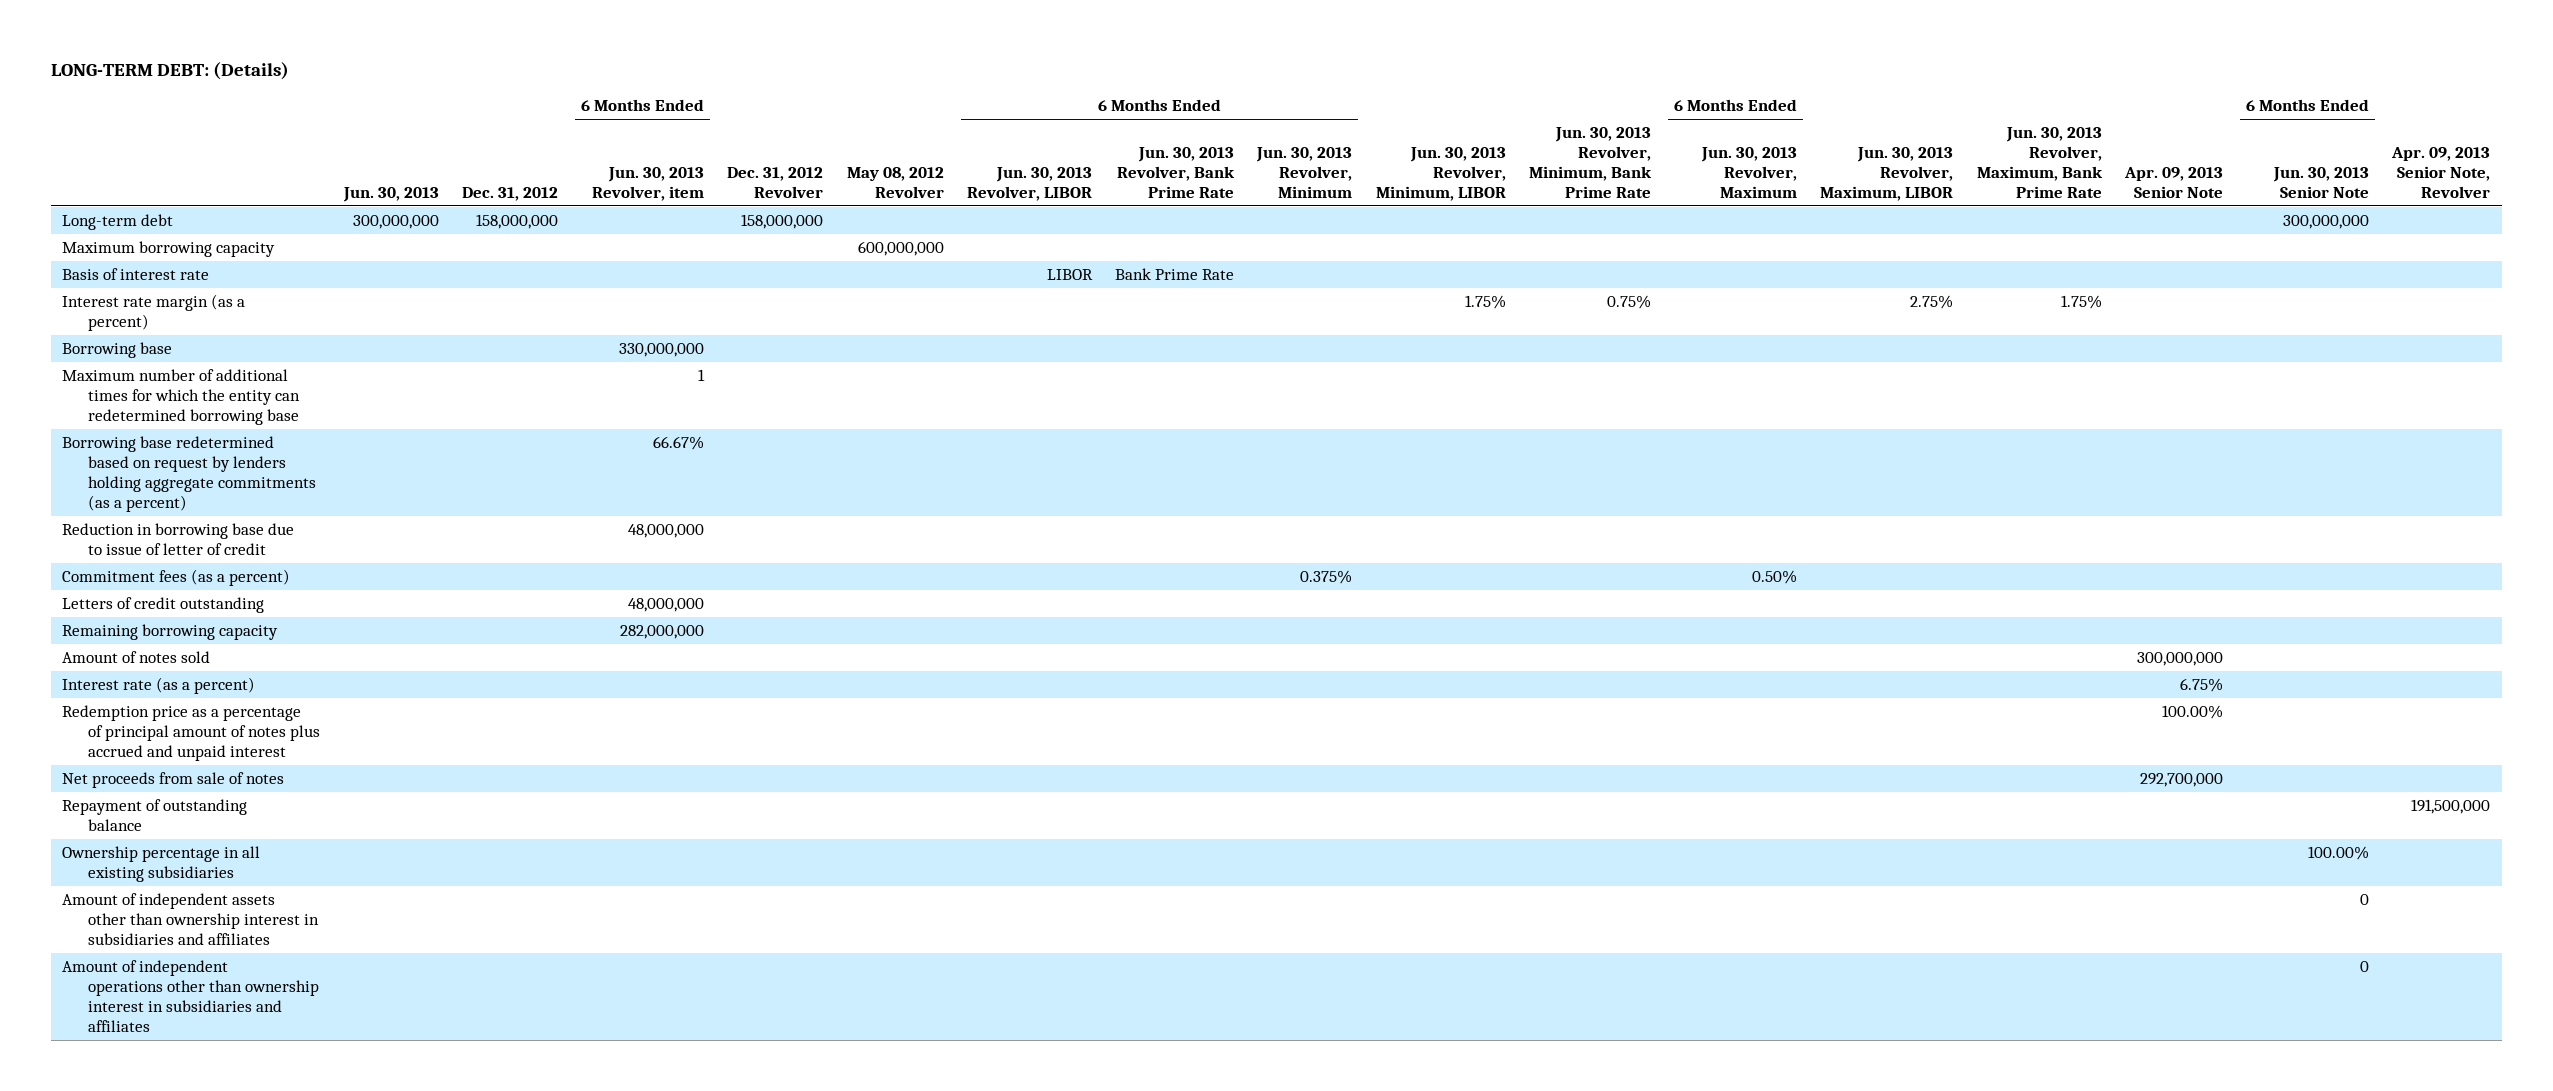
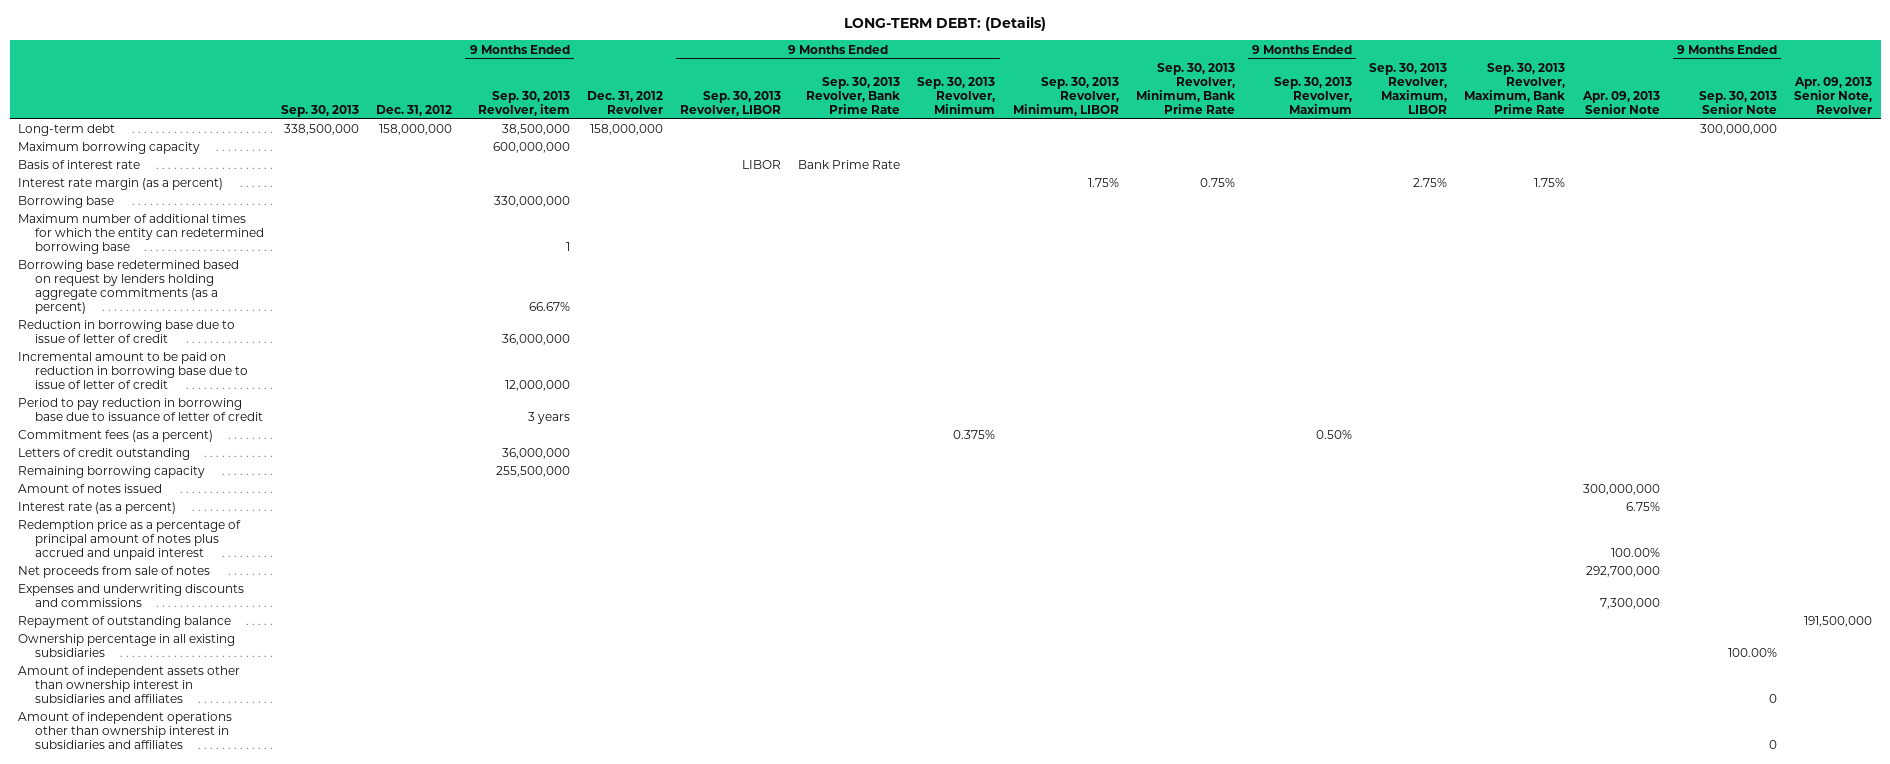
- | Jun. 30, 2013 | Dec. 31, 2012 | 6 Months Ended Jun. 30, 2013 Revolver, item | Dec. 31, 2012 Revolver | May 08, 2012 Revolver | 6 Months Ended Jun. 30, 2013 Revolver, LIBOR | 6 Months Ended Jun. 30, 2013 Revolver, Bank Prime Rate | 6 Months Ended Jun. 30, 2013 Revolver, Minimum | Jun. 30, 2013 Revolver, Minimum, LIBOR | Jun. 30, 2013 Revolver, Minimum, Bank Prime Rate | 6 Months Ended Jun. 30, 2013 Revolver, Maximum | Jun. 30, 2013 Revolver, Maximum, LIBOR | Jun. 30, 2013 Revolver, Maximum, Bank Prime Rate | Apr. 09, 2013 Senior Note | 6 Months Ended Jun. 30, 2013 Senior Note | Apr. 09, 2013 Senior Note, Revolver
+ | Sep. 30, 2013 | Dec. 31, 2012 | 9 Months Ended Sep. 30, 2013 Revolver, item | Dec. 31, 2012 Revolver | 9 Months Ended Sep. 30, 2013 Revolver, LIBOR | 9 Months Ended Sep. 30, 2013 Revolver, Bank Prime Rate | 9 Months Ended Sep. 30, 2013 Revolver, Minimum | Sep. 30, 2013 Revolver, Minimum, LIBOR | Sep. 30, 2013 Revolver, Minimum, Bank Prime Rate | 9 Months Ended Sep. 30, 2013 Revolver, Maximum | Sep. 30, 2013 Revolver, Maximum, LIBOR | Sep. 30, 2013 Revolver, Maximum, Bank Prime Rate | Apr. 09, 2013 Senior Note | 9 Months Ended Sep. 30, 2013 Senior Note | Apr. 09, 2013 Senior Note, Revolver
+ Incremental amount to be paid on reduction in borrowing base due to issue of letter of credit | | | 12,000,000 | | | | | | | | | | | |
+ Period to pay reduction in borrowing base due to issuance of letter of credit | | | 3 years | | | | | | | | | | | |
- Amount of notes sold | | | | | | | | | | | | | | 300,000,000 | |
+ Amount of notes issued | | | | | | | | | | | | | 300,000,000 | |
+ Expenses and underwriting discounts and commissions | | | | | | | | | | | | | 7,300,000 | |

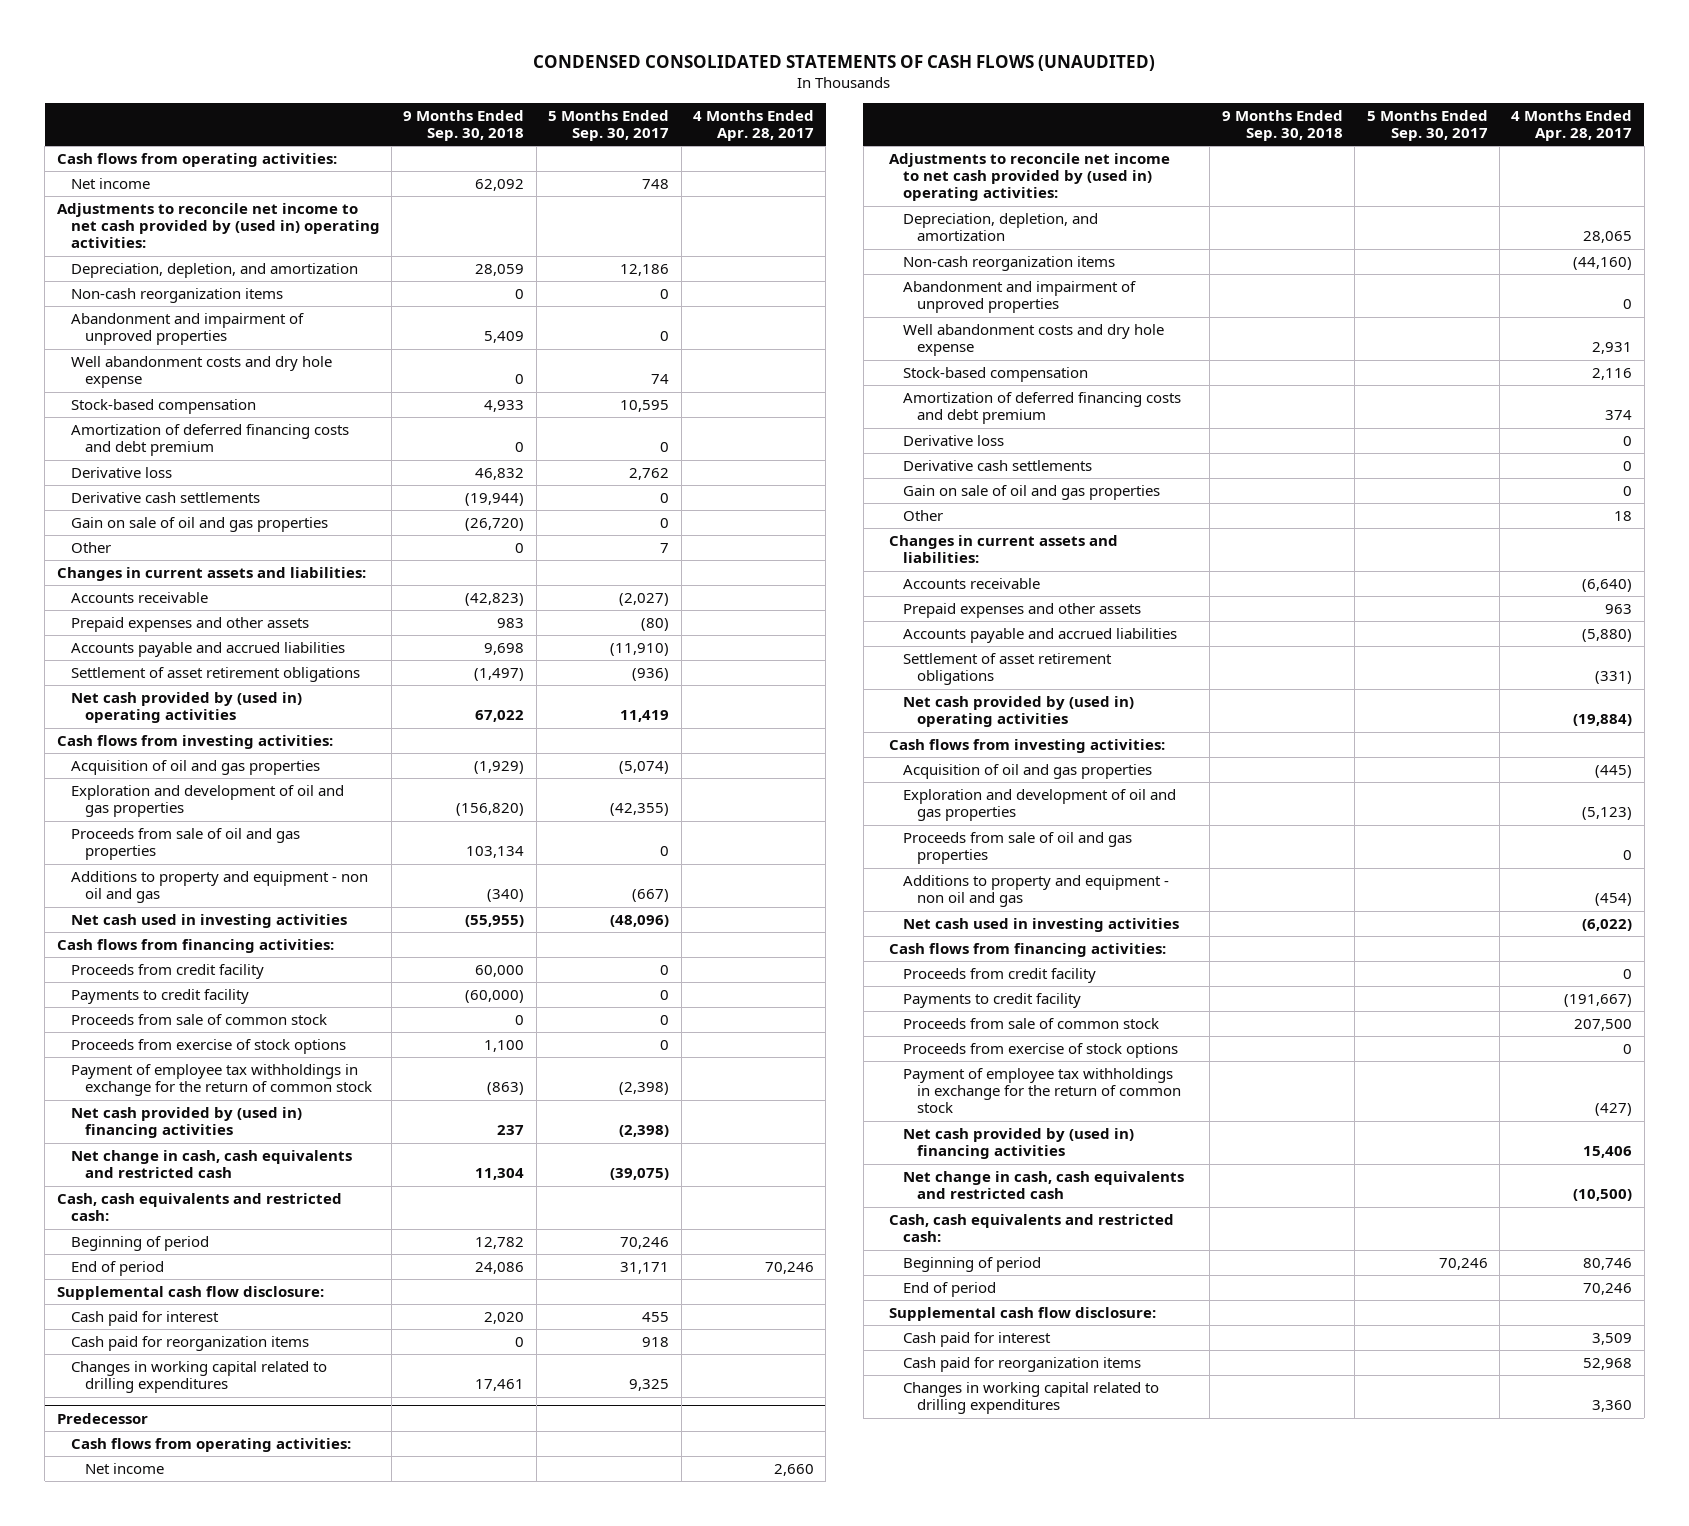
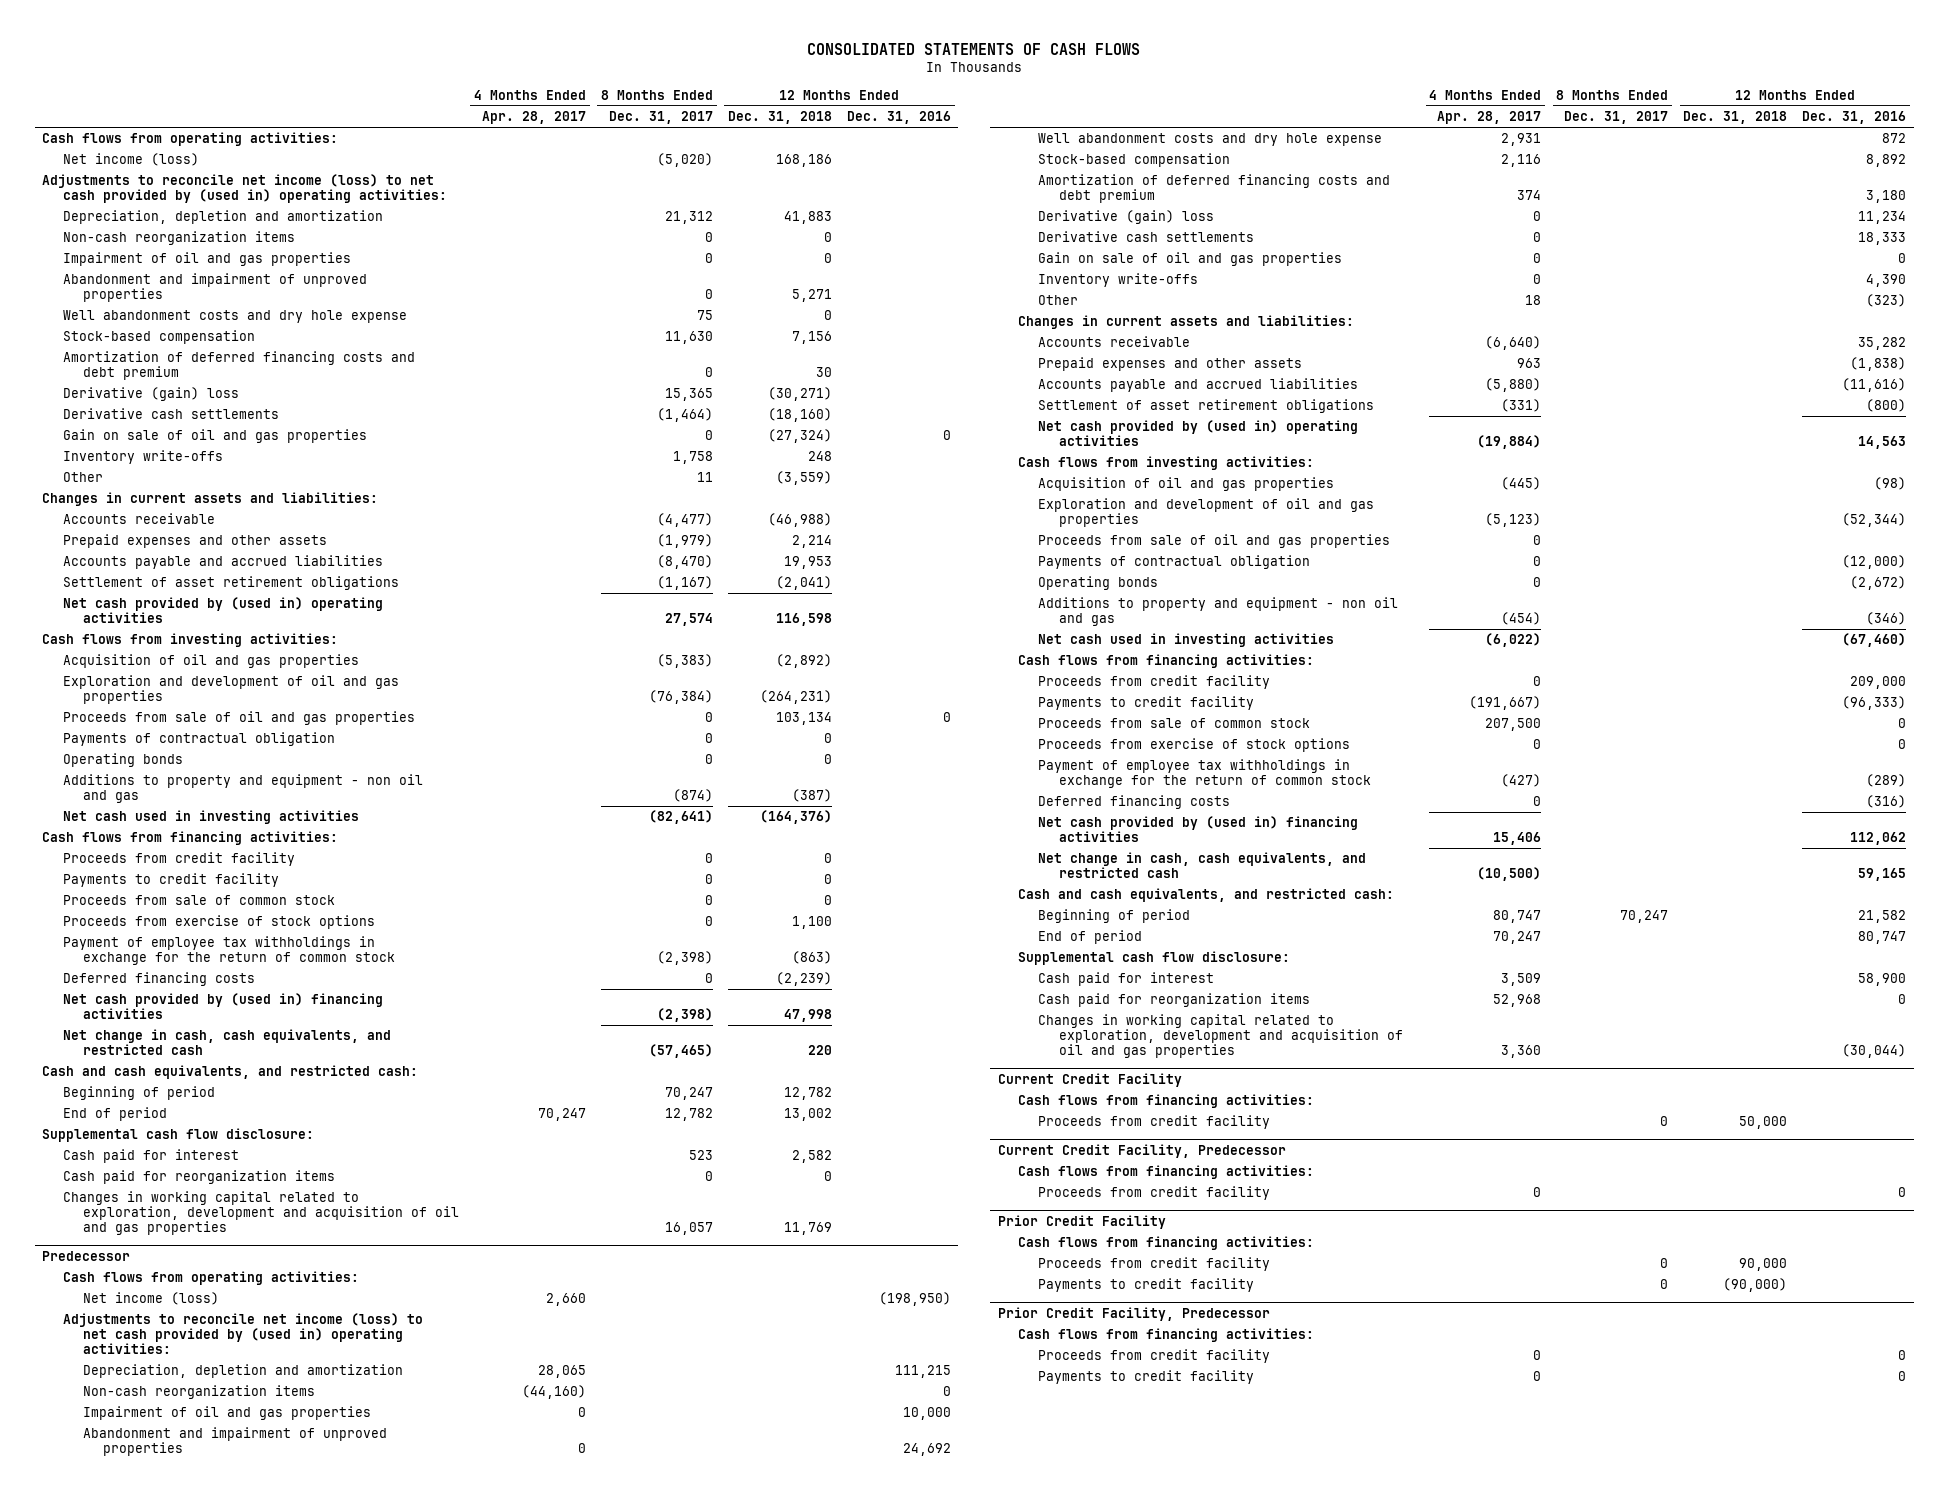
- CONDENSED CONSOLIDATED STATEMENTS OF CASH FLOWS (UNAUDITED)
+ CONSOLIDATED STATEMENTS OF CASH FLOWS
- | 9 Months Ended Sep. 30, 2018 | 5 Months Ended Sep. 30, 2017 | 4 Months Ended Apr. 28, 2017
+ | 4 Months Ended Apr. 28, 2017 | 8 Months Ended Dec. 31, 2017 | 12 Months Ended Dec. 31, 2018 | 12 Months Ended Dec. 31, 2016
- Net income | 62,092 | 748 |
- Adjustments to reconcile net income to net cash provided by (used in) operating activities:
- Depreciation, depletion, and amortization | 28,059 | 12,186 |
+ Net income (loss) | | (5,020) | 168,186 |
+ Adjustments to reconcile net income (loss) to net cash provided by (used in) operating activities:
+ Depreciation, depletion and amortization | | 21,312 | 41,883 |
+ Impairment of oil and gas properties | | 0 | 0 |
- Derivative loss | 46,832 | 2,762 |
+ Derivative (gain) loss | | 15,365 | (30,271) |
+ Inventory write-offs | | 1,758 | 248 |
+ Payments of contractual obligation | | 0 | 0 |
+ Operating bonds | | 0 | 0 |
+ Deferred financing costs | | 0 | (2,239) |
- Net change in cash, cash equivalents and restricted cash | 11,304 | (39,075) |
- Cash, cash equivalents and restricted cash:
+ Net change in cash, cash equivalents, and restricted cash | | (57,465) | 220 |
+ Cash and cash equivalents, and restricted cash:
- End of period | 24,086 | 31,171 | 70,246
+ End of period | 70,247 | 12,782 | 13,002 |
- Changes in working capital related to drilling expenditures | 17,461 | 9,325 |
+ Changes in working capital related to exploration, development and acquisition of oil and gas properties | | 16,057 | 11,769 |
@ Predecessor
- Net income | | | 2,660
- Adjustments to reconcile net income to net cash provided by (used in) operating activities:
- Depreciation, depletion, and amortization | | | 28,065
+ Net income (loss) | 2,660 | | | (198,950)
+ Adjustments to reconcile net income (loss) to net cash provided by (used in) operating activities:
+ Depreciation, depletion and amortization | 28,065 | | | 111,215
+ Impairment of oil and gas properties | 0 | | | 10,000
- Derivative loss | | | 0
+ Derivative (gain) loss | 0 | | | 11,234
+ Inventory write-offs | 0 | | | 4,390
+ Payments of contractual obligation | 0 | | | (12,000)
+ Operating bonds | 0 | | | (2,672)
+ Deferred financing costs | 0 | | | (316)
- Net change in cash, cash equivalents and restricted cash | | | (10,500)
- Cash, cash equivalents and restricted cash:
- Beginning of period | | 70,246 | 80,746
- End of period | | | 70,246
+ Net change in cash, cash equivalents, and restricted cash | (10,500) | | | 59,165
+ Cash and cash equivalents, and restricted cash:
+ Beginning of period | 80,747 | 70,247 | | 21,582
+ End of period | 70,247 | | | 80,747
- Changes in working capital related to drilling expenditures | | | 3,360
+ Changes in working capital related to exploration, development and acquisition of oil and gas properties | 3,360 | | | (30,044)
+ Current Credit Facility
+ Cash flows from financing activities:
+ Proceeds from credit facility | | 0 | 50,000 |
+ Current Credit Facility, Predecessor
+ Cash flows from financing activities:
+ Proceeds from credit facility | 0 | | | 0
+ Prior Credit Facility
+ Cash flows from financing activities:
+ Proceeds from credit facility | | 0 | 90,000 |
+ Payments to credit facility | | 0 | (90,000) |
+ Prior Credit Facility, Predecessor
+ Cash flows from financing activities:
+ Proceeds from credit facility | 0 | | | 0
+ Payments to credit facility | 0 | | | 0

